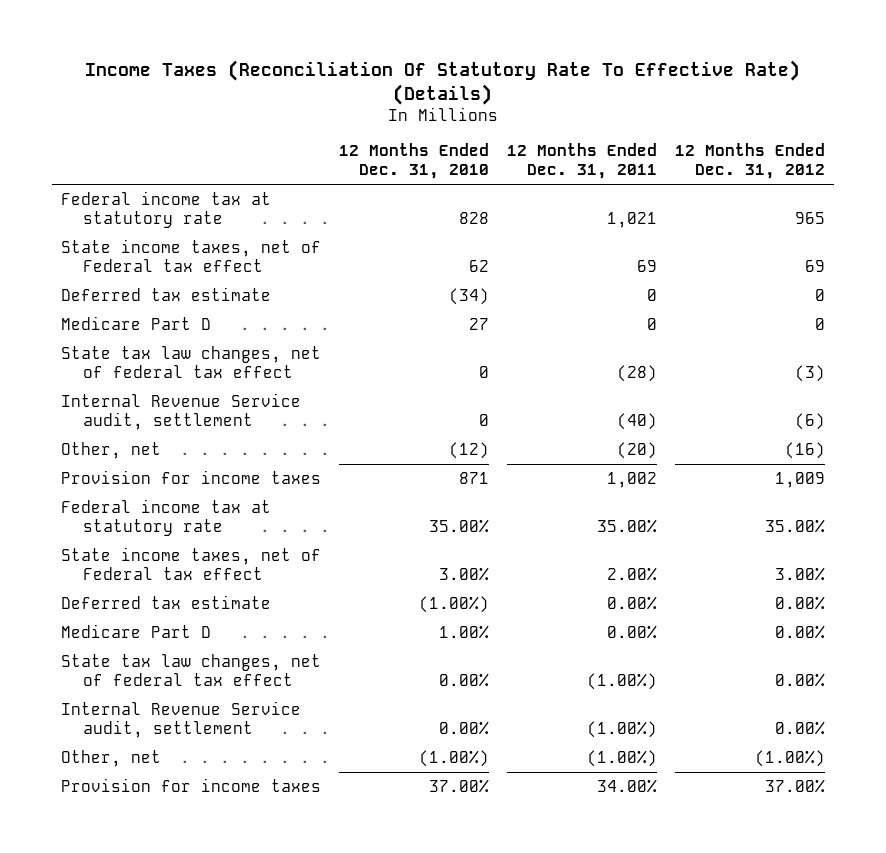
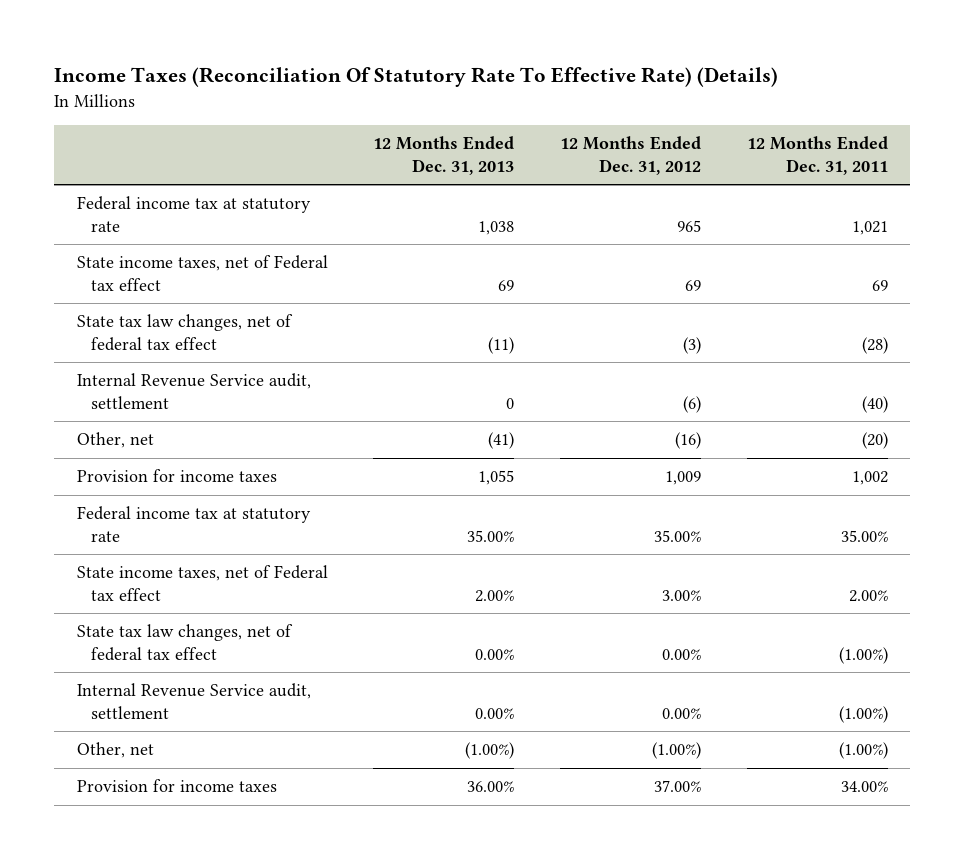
- | 12 Months Ended Dec. 31, 2010 | 12 Months Ended Dec. 31, 2011 | 12 Months Ended Dec. 31, 2012
+ | 12 Months Ended Dec. 31, 2013 | 12 Months Ended Dec. 31, 2012 | 12 Months Ended Dec. 31, 2011
- Deferred tax estimate | (34) | 0 | 0
- Medicare Part D | 27 | 0 | 0
- Deferred tax estimate | (1.00%) | 0.00% | 0.00%
- Medicare Part D | 1.00% | 0.00% | 0.00%

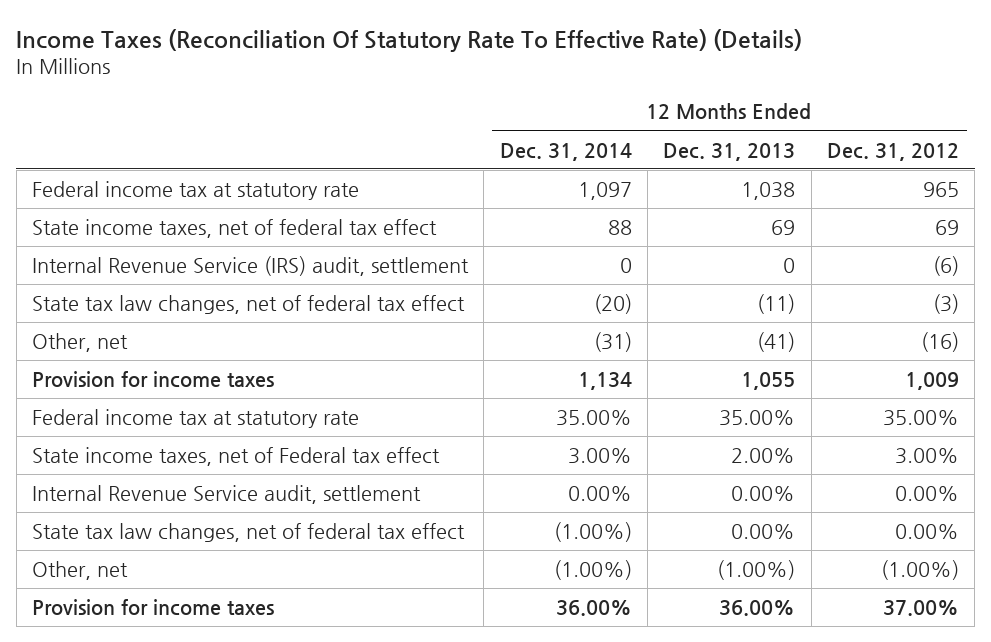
- | 12 Months Ended Dec. 31, 2013 | 12 Months Ended Dec. 31, 2012 | 12 Months Ended Dec. 31, 2011
+ | 12 Months Ended Dec. 31, 2014 | 12 Months Ended Dec. 31, 2013 | 12 Months Ended Dec. 31, 2012
- State income taxes, net of Federal tax effect | 69 | 69 | 69
+ State income taxes, net of federal tax effect | 88 | 69 | 69
+ Internal Revenue Service (IRS) audit, settlement | 0 | 0 | (6)
- Internal Revenue Service audit, settlement | 0 | (6) | (40)
moved down: State tax law changes, net of federal tax effect | (1.00%) | 0.00% | 0.00%

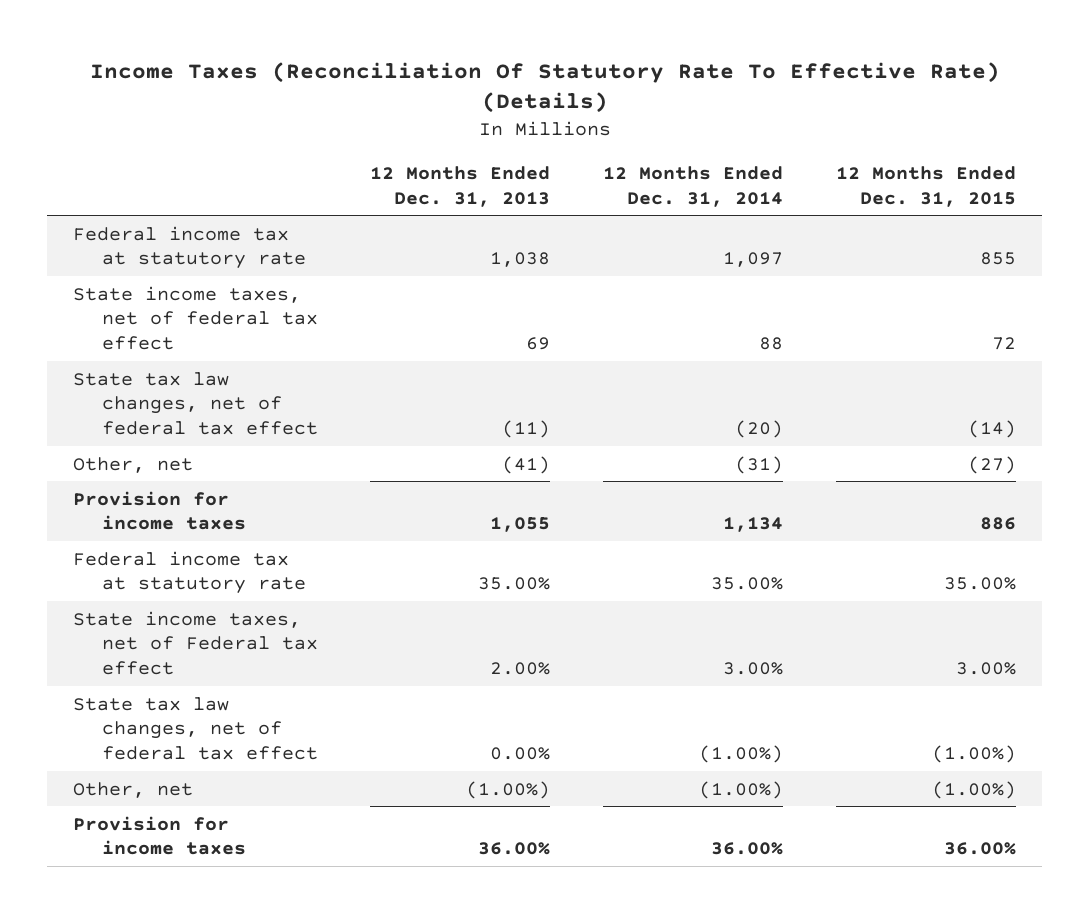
- | 12 Months Ended Dec. 31, 2014 | 12 Months Ended Dec. 31, 2013 | 12 Months Ended Dec. 31, 2012
+ | 12 Months Ended Dec. 31, 2013 | 12 Months Ended Dec. 31, 2014 | 12 Months Ended Dec. 31, 2015
- Internal Revenue Service (IRS) audit, settlement | 0 | 0 | (6)
- Internal Revenue Service audit, settlement | 0.00% | 0.00% | 0.00%

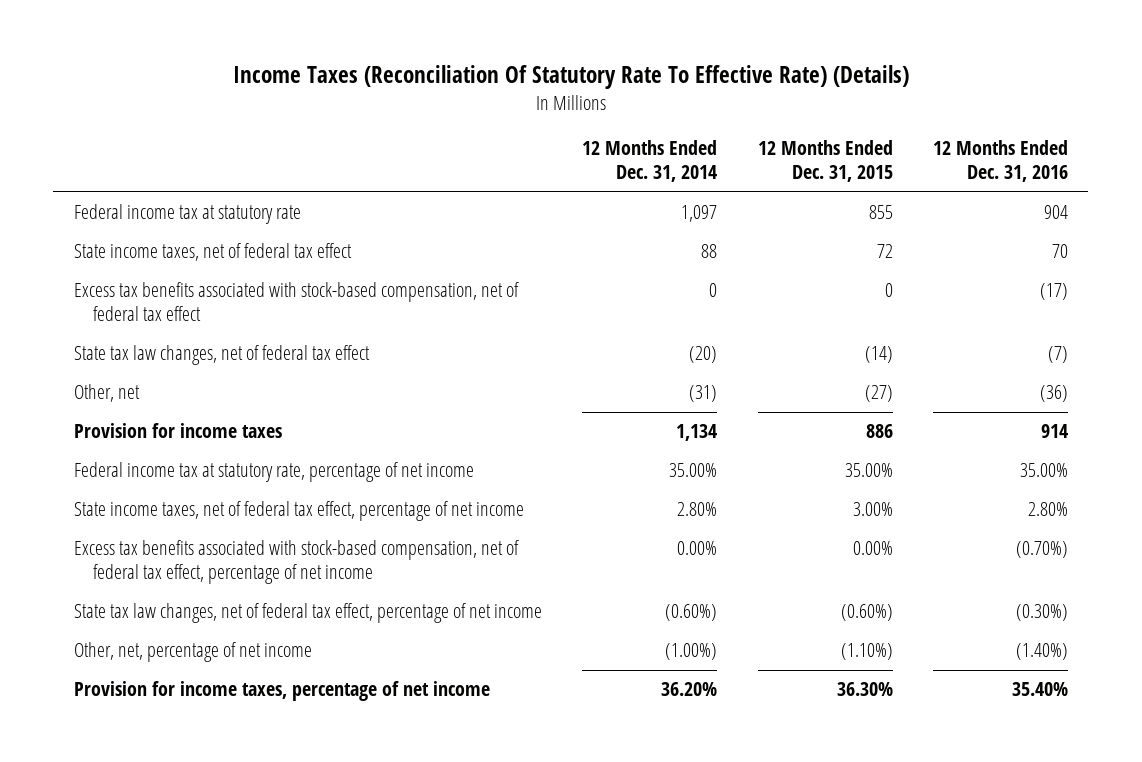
- | 12 Months Ended Dec. 31, 2013 | 12 Months Ended Dec. 31, 2014 | 12 Months Ended Dec. 31, 2015
+ | 12 Months Ended Dec. 31, 2014 | 12 Months Ended Dec. 31, 2015 | 12 Months Ended Dec. 31, 2016
+ Excess tax benefits associated with stock-based compensation, net of federal tax effect | 0 | 0 | (17)
- Federal income tax at statutory rate | 35.00% | 35.00% | 35.00%
- State income taxes, net of Federal tax effect | 2.00% | 3.00% | 3.00%
- State tax law changes, net of federal tax effect | 0.00% | (1.00%) | (1.00%)
- Other, net | (1.00%) | (1.00%) | (1.00%)
- Provision for income taxes | 36.00% | 36.00% | 36.00%
+ Federal income tax at statutory rate, percentage of net income | 35.00% | 35.00% | 35.00%
+ State income taxes, net of federal tax effect, percentage of net income | 2.80% | 3.00% | 2.80%
+ Excess tax benefits associated with stock-based compensation, net of federal tax effect, percentage of net income | 0.00% | 0.00% | (0.70%)
+ State tax law changes, net of federal tax effect, percentage of net income | (0.60%) | (0.60%) | (0.30%)
+ Other, net, percentage of net income | (1.00%) | (1.10%) | (1.40%)
+ Provision for income taxes, percentage of net income | 36.20% | 36.30% | 35.40%

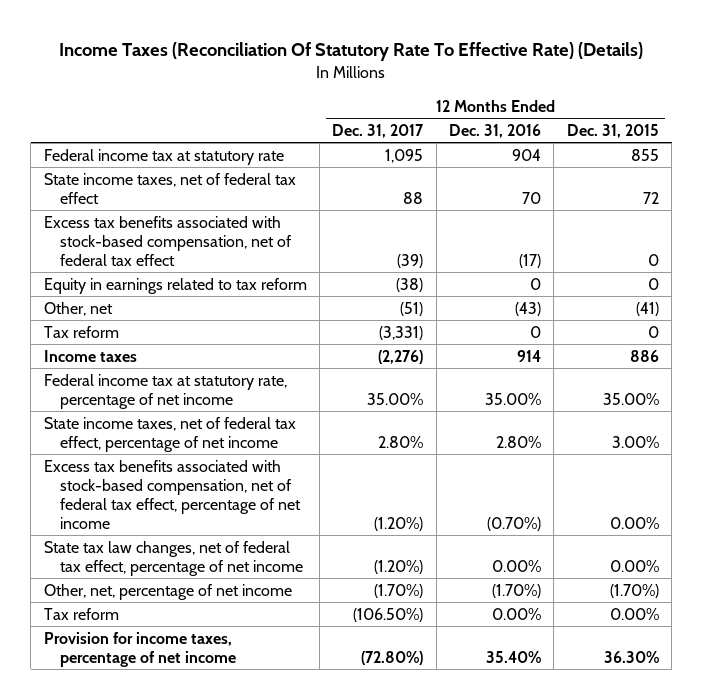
- | 12 Months Ended Dec. 31, 2014 | 12 Months Ended Dec. 31, 2015 | 12 Months Ended Dec. 31, 2016
+ | 12 Months Ended Dec. 31, 2017 | 12 Months Ended Dec. 31, 2016 | 12 Months Ended Dec. 31, 2015
- State tax law changes, net of federal tax effect | (20) | (14) | (7)
- Other, net | (31) | (27) | (36)
- Provision for income taxes | 1,134 | 886 | 914
+ Equity in earnings related to tax reform | (38) | 0 | 0
+ Other, net | (51) | (43) | (41)
+ Tax reform | (3,331) | 0 | 0
+ Income taxes | (2,276) | 914 | 886
- State tax law changes, net of federal tax effect, percentage of net income | (0.60%) | (0.60%) | (0.30%)
- Other, net, percentage of net income | (1.00%) | (1.10%) | (1.40%)
+ State tax law changes, net of federal tax effect, percentage of net income | (1.20%) | 0.00% | 0.00%
+ Other, net, percentage of net income | (1.70%) | (1.70%) | (1.70%)
+ Tax reform | (106.50%) | 0.00% | 0.00%

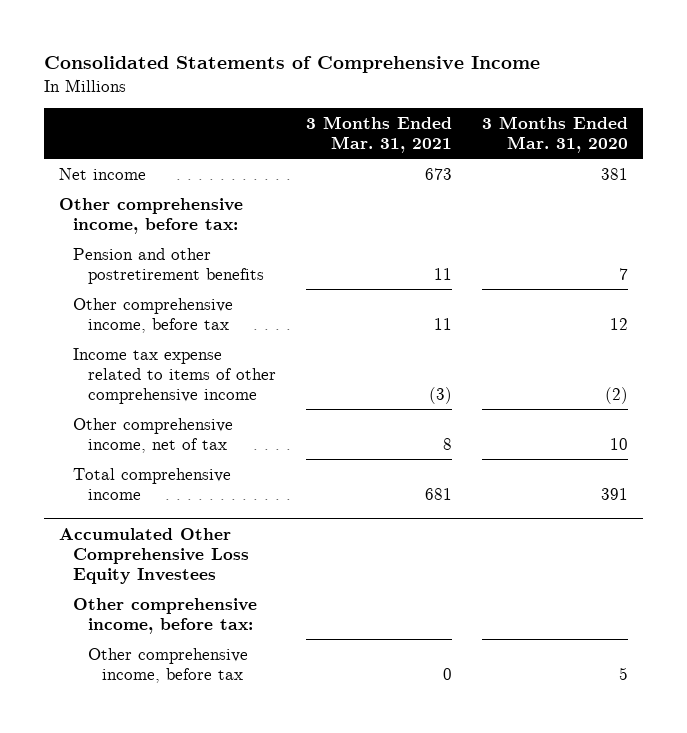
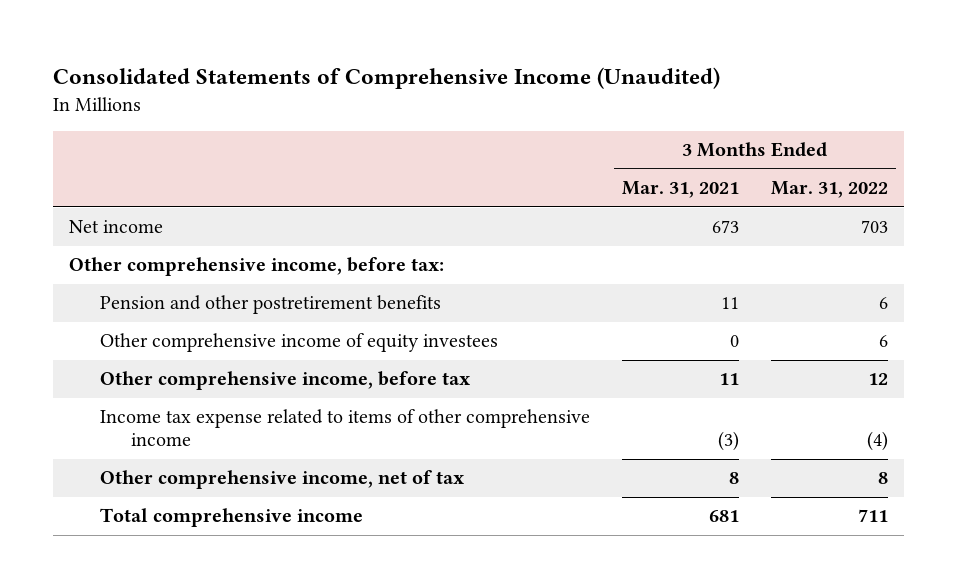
- Consolidated Statements of Comprehensive Income
+ Consolidated Statements of Comprehensive Income (Unaudited)
- | 3 Months Ended Mar. 31, 2021 | 3 Months Ended Mar. 31, 2020
+ | 3 Months Ended Mar. 31, 2021 | 3 Months Ended Mar. 31, 2022
+ Other comprehensive income of equity investees | 0 | 6
- Accumulated Other Comprehensive Loss Equity Investees
- Other comprehensive income, before tax:
- Other comprehensive income, before tax | 0 | 5

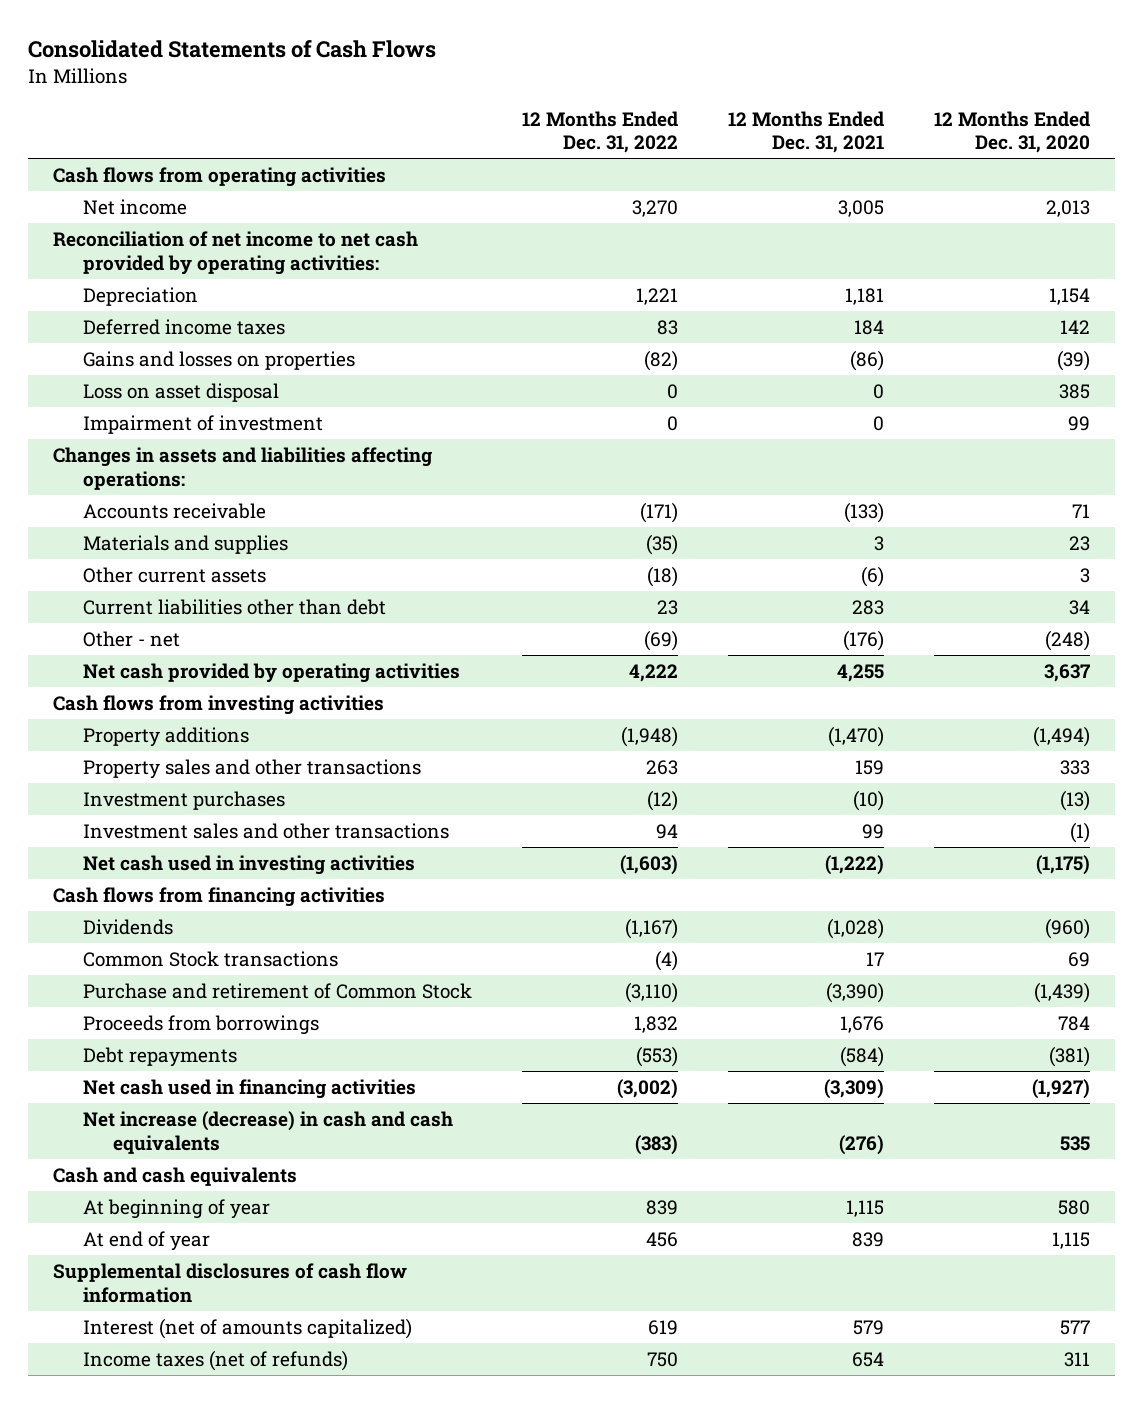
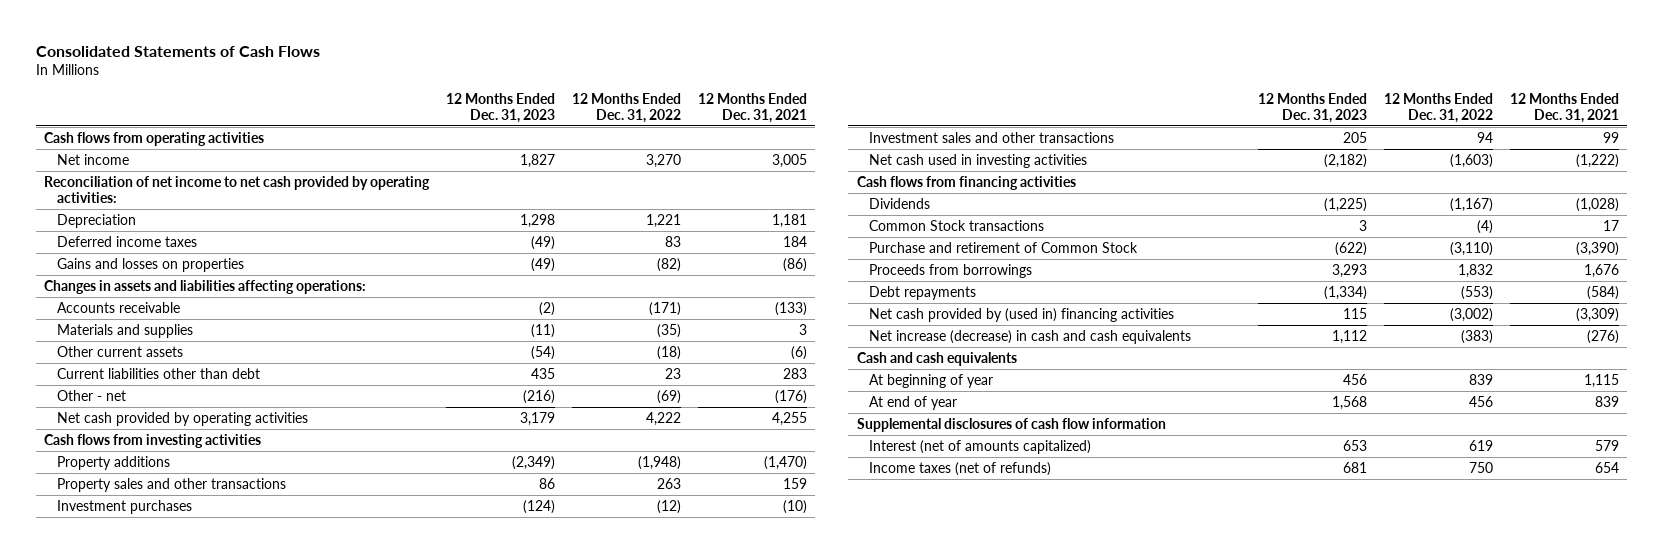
- | 12 Months Ended Dec. 31, 2022 | 12 Months Ended Dec. 31, 2021 | 12 Months Ended Dec. 31, 2020
+ | 12 Months Ended Dec. 31, 2023 | 12 Months Ended Dec. 31, 2022 | 12 Months Ended Dec. 31, 2021
- Loss on asset disposal | 0 | 0 | 385
- Impairment of investment | 0 | 0 | 99
- Net cash used in financing activities | (3,002) | (3,309) | (1,927)
+ Net cash provided by (used in) financing activities | 115 | (3,002) | (3,309)

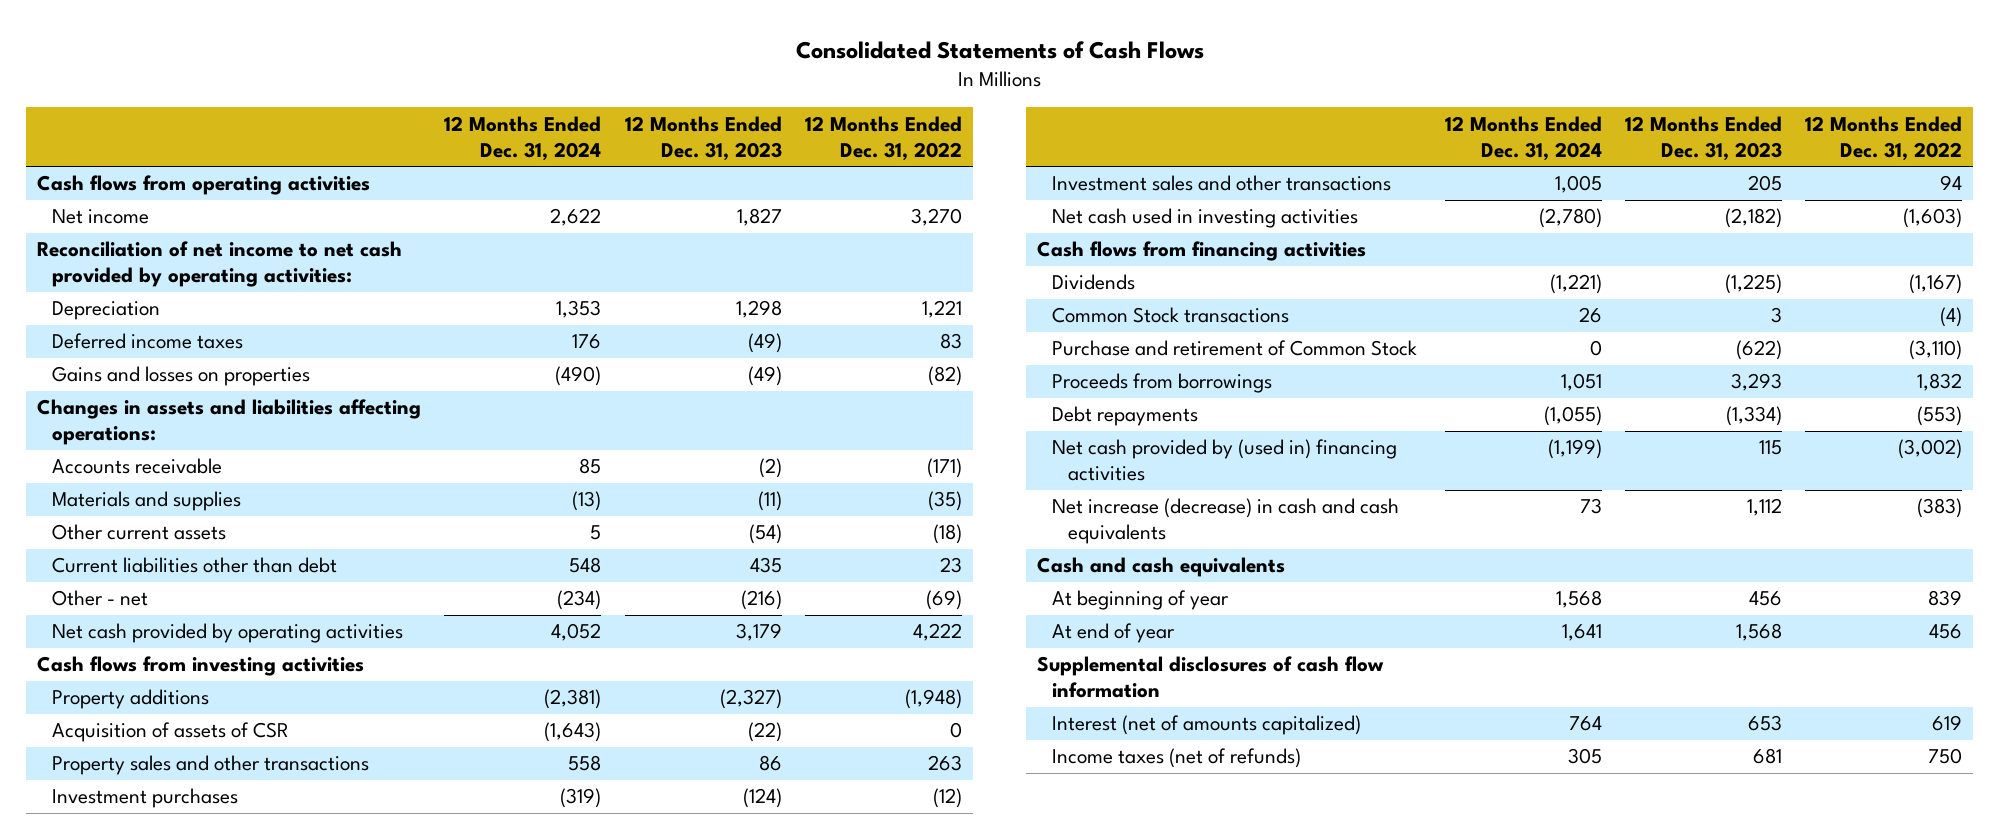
- | 12 Months Ended Dec. 31, 2023 | 12 Months Ended Dec. 31, 2022 | 12 Months Ended Dec. 31, 2021
+ | 12 Months Ended Dec. 31, 2024 | 12 Months Ended Dec. 31, 2023 | 12 Months Ended Dec. 31, 2022
- Property additions | (2,349) | (1,948) | (1,470)
+ Property additions | (2,381) | (2,327) | (1,948)
+ Acquisition of assets of CSR | (1,643) | (22) | 0

